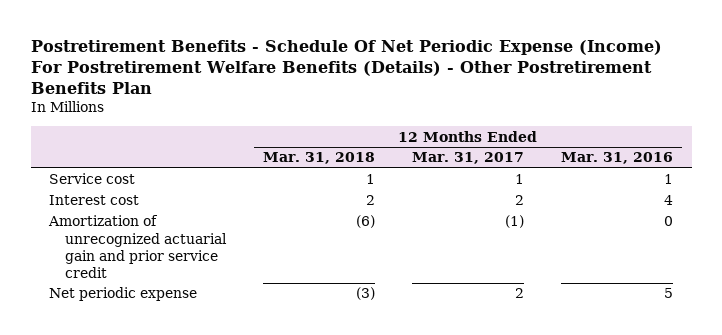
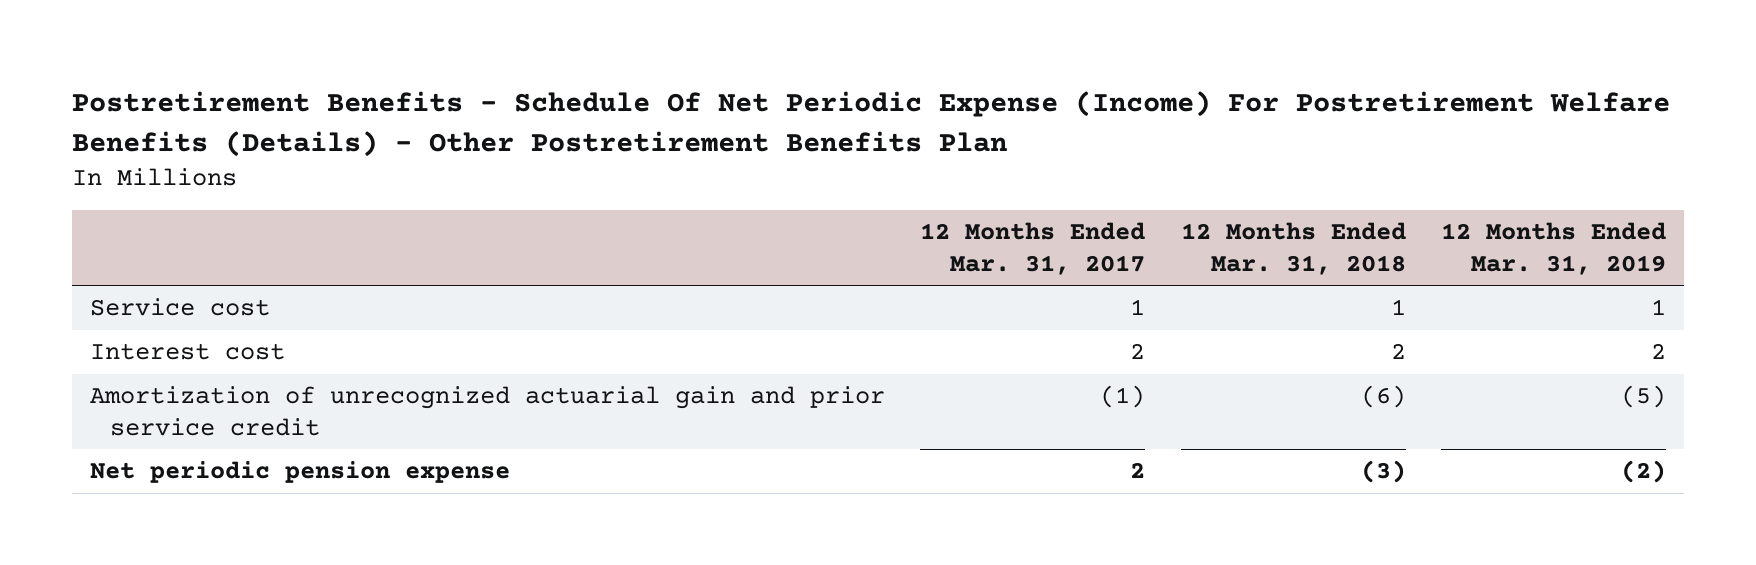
- | 12 Months Ended Mar. 31, 2018 | 12 Months Ended Mar. 31, 2017 | 12 Months Ended Mar. 31, 2016
+ | 12 Months Ended Mar. 31, 2017 | 12 Months Ended Mar. 31, 2018 | 12 Months Ended Mar. 31, 2019
- Net periodic expense | (3) | 2 | 5
+ Net periodic pension expense | 2 | (3) | (2)

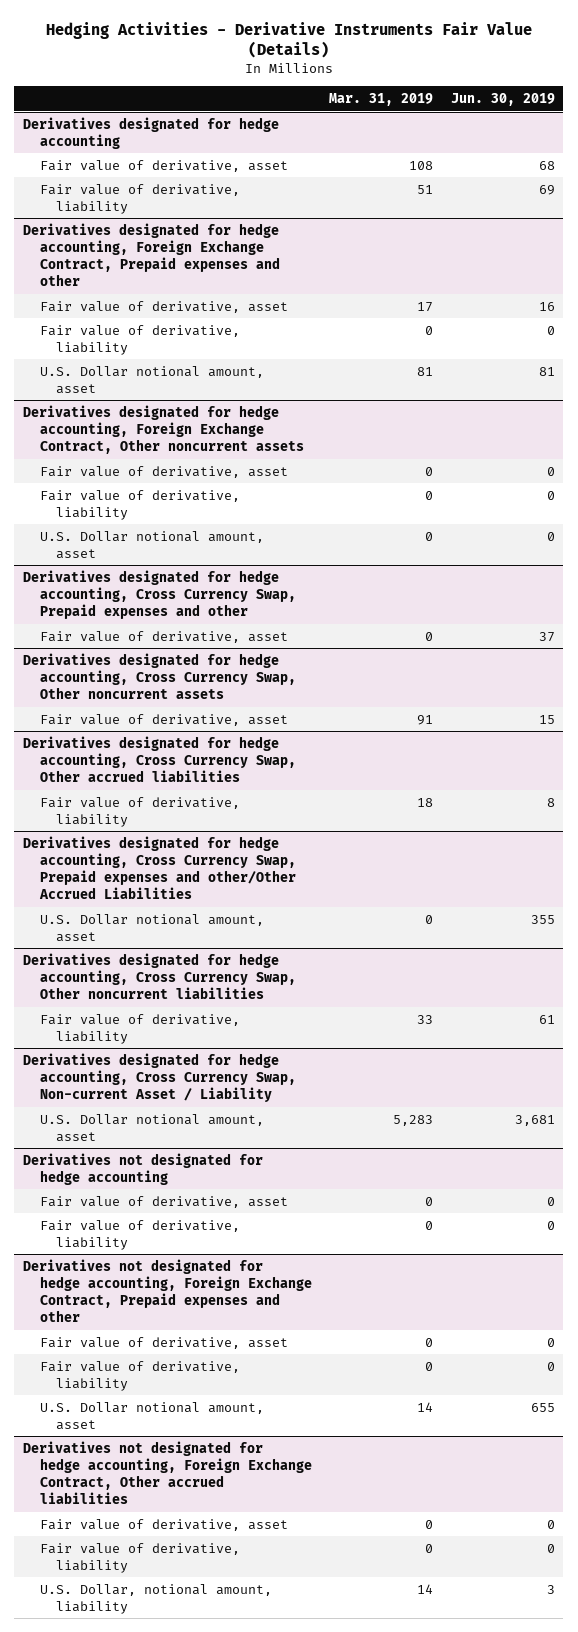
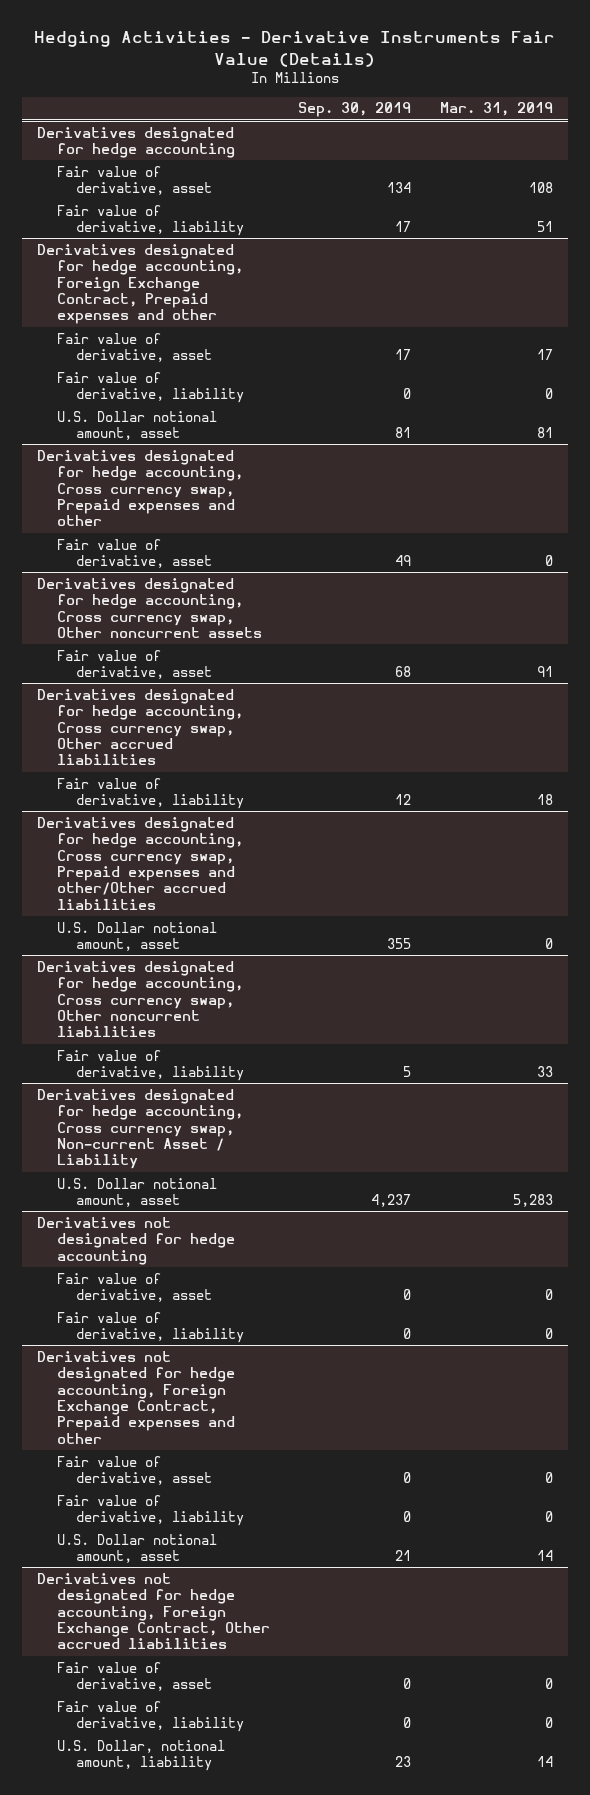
- | Mar. 31, 2019 | Jun. 30, 2019
+ | Sep. 30, 2019 | Mar. 31, 2019
- Derivatives designated for hedge accounting, Foreign Exchange Contract, Other noncurrent assets
- Fair value of derivative, asset | 0 | 0
- Fair value of derivative, liability | 0 | 0
- U.S. Dollar notional amount, asset | 0 | 0
- Derivatives designated for hedge accounting, Cross Currency Swap, Prepaid expenses and other
+ Derivatives designated for hedge accounting, Cross currency swap, Prepaid expenses and other
- Derivatives designated for hedge accounting, Cross Currency Swap, Other noncurrent assets
+ Derivatives designated for hedge accounting, Cross currency swap, Other noncurrent assets
- Derivatives designated for hedge accounting, Cross Currency Swap, Other accrued liabilities
+ Derivatives designated for hedge accounting, Cross currency swap, Other accrued liabilities
- Derivatives designated for hedge accounting, Cross Currency Swap, Prepaid expenses and other/Other Accrued Liabilities
+ Derivatives designated for hedge accounting, Cross currency swap, Prepaid expenses and other/Other accrued liabilities
- Derivatives designated for hedge accounting, Cross Currency Swap, Other noncurrent liabilities
+ Derivatives designated for hedge accounting, Cross currency swap, Other noncurrent liabilities
- Derivatives designated for hedge accounting, Cross Currency Swap, Non-current Asset / Liability
+ Derivatives designated for hedge accounting, Cross currency swap, Non-current Asset / Liability

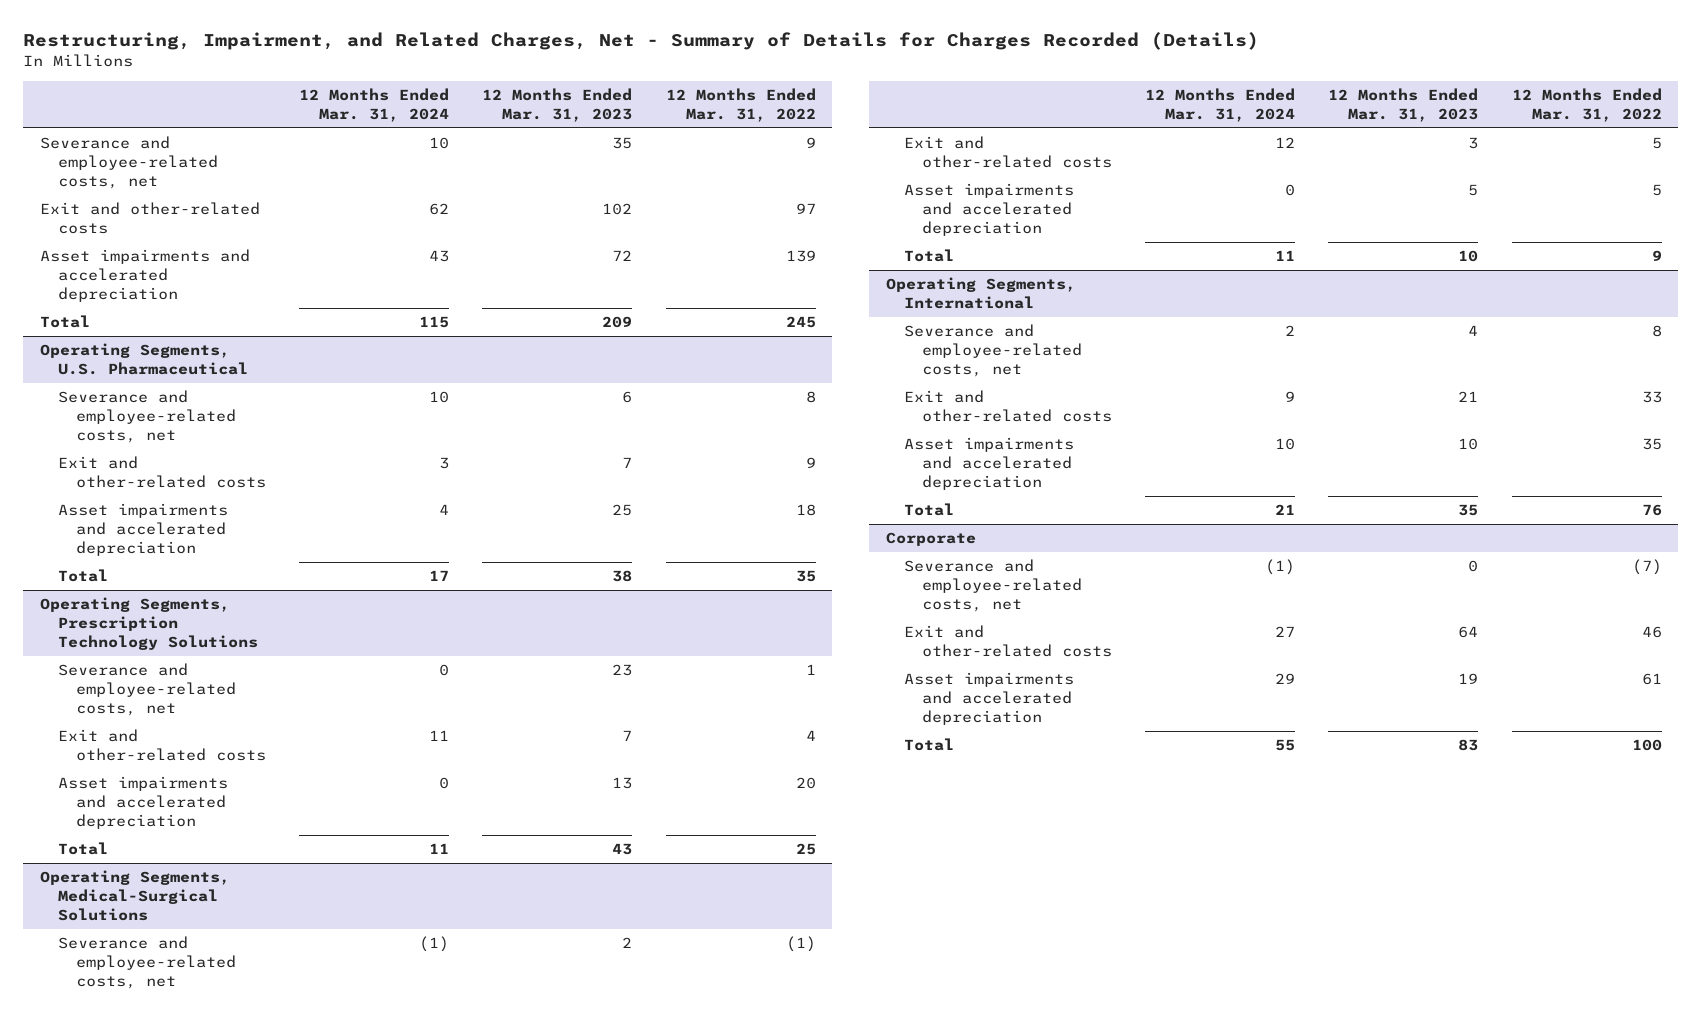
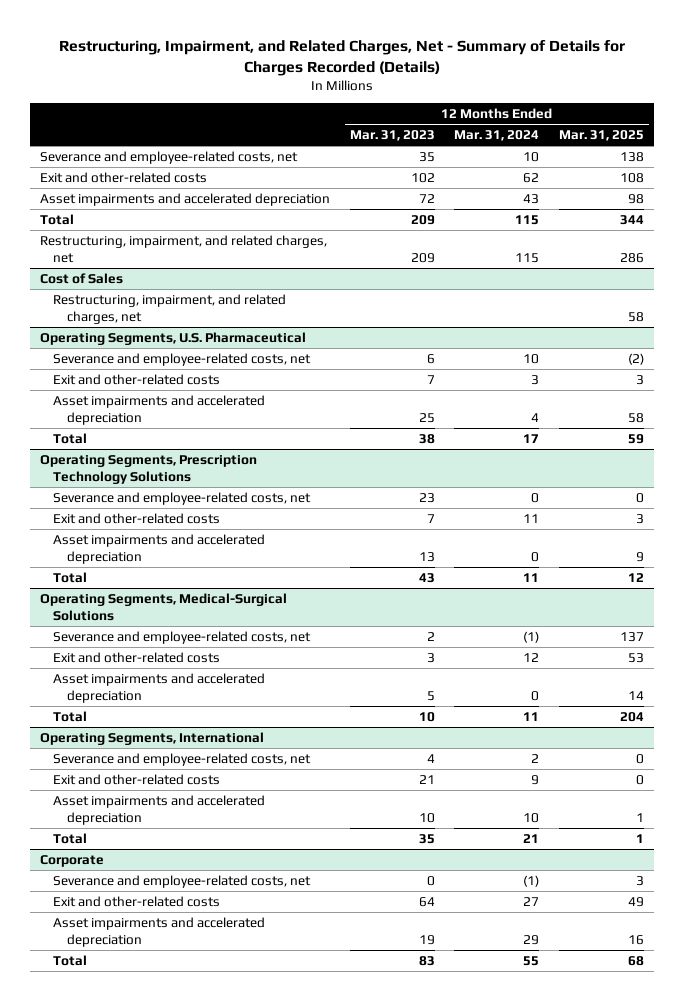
- | 12 Months Ended Mar. 31, 2024 | 12 Months Ended Mar. 31, 2023 | 12 Months Ended Mar. 31, 2022
+ | 12 Months Ended Mar. 31, 2023 | 12 Months Ended Mar. 31, 2024 | 12 Months Ended Mar. 31, 2025
+ Restructuring, impairment, and related charges, net | 209 | 115 | 286
+ Cost of Sales
+ Restructuring, impairment, and related charges, net | | | 58

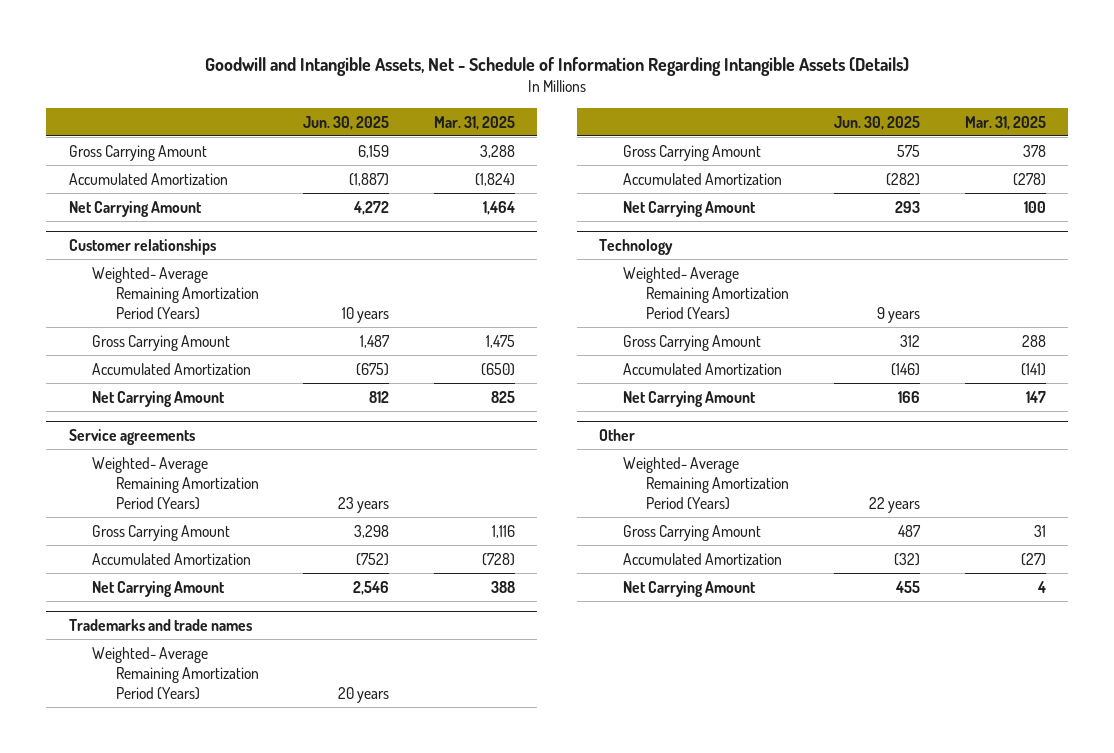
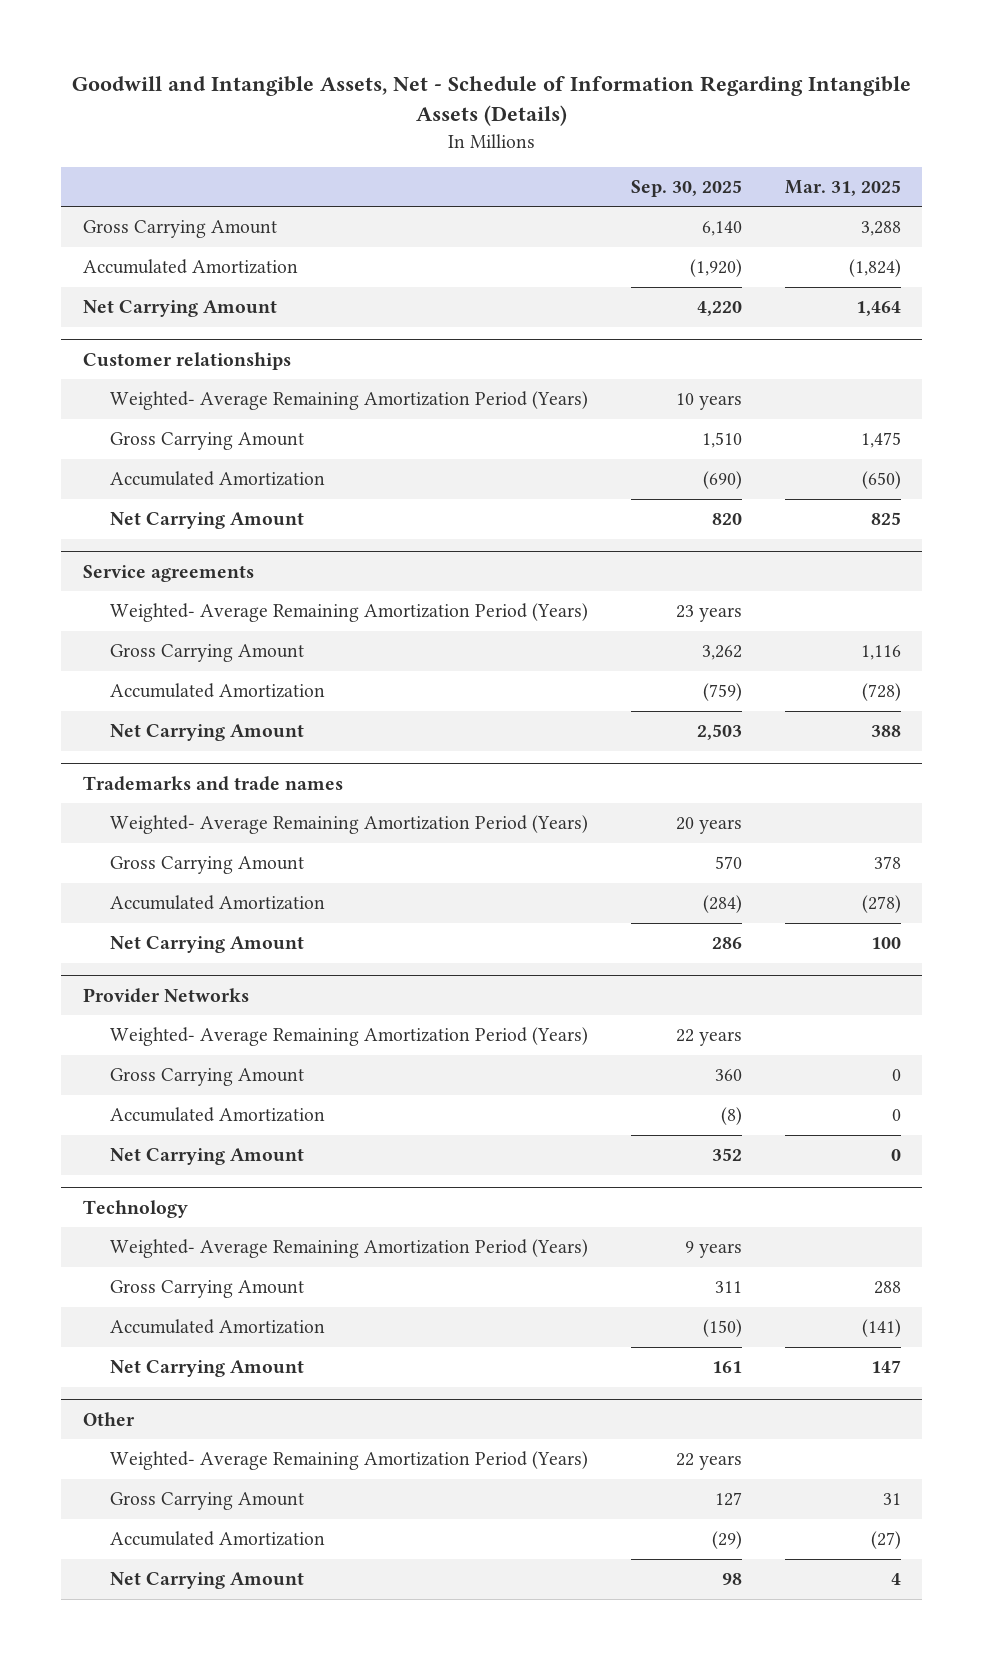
- | Jun. 30, 2025 | Mar. 31, 2025
+ | Sep. 30, 2025 | Mar. 31, 2025
+ Provider Networks
+ Weighted- Average Remaining Amortization Period (Years) | 22 years |
+ Gross Carrying Amount | 360 | 0
+ Accumulated Amortization | (8) | 0
+ Net Carrying Amount | 352 | 0

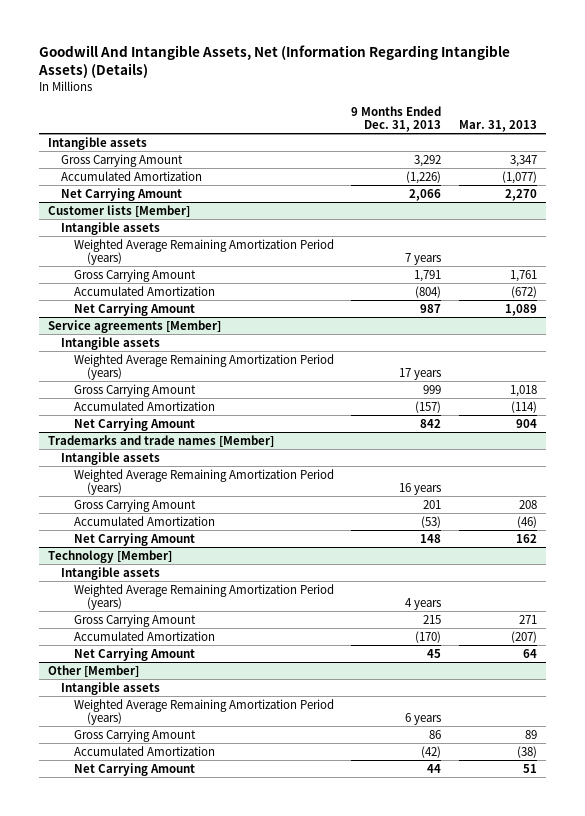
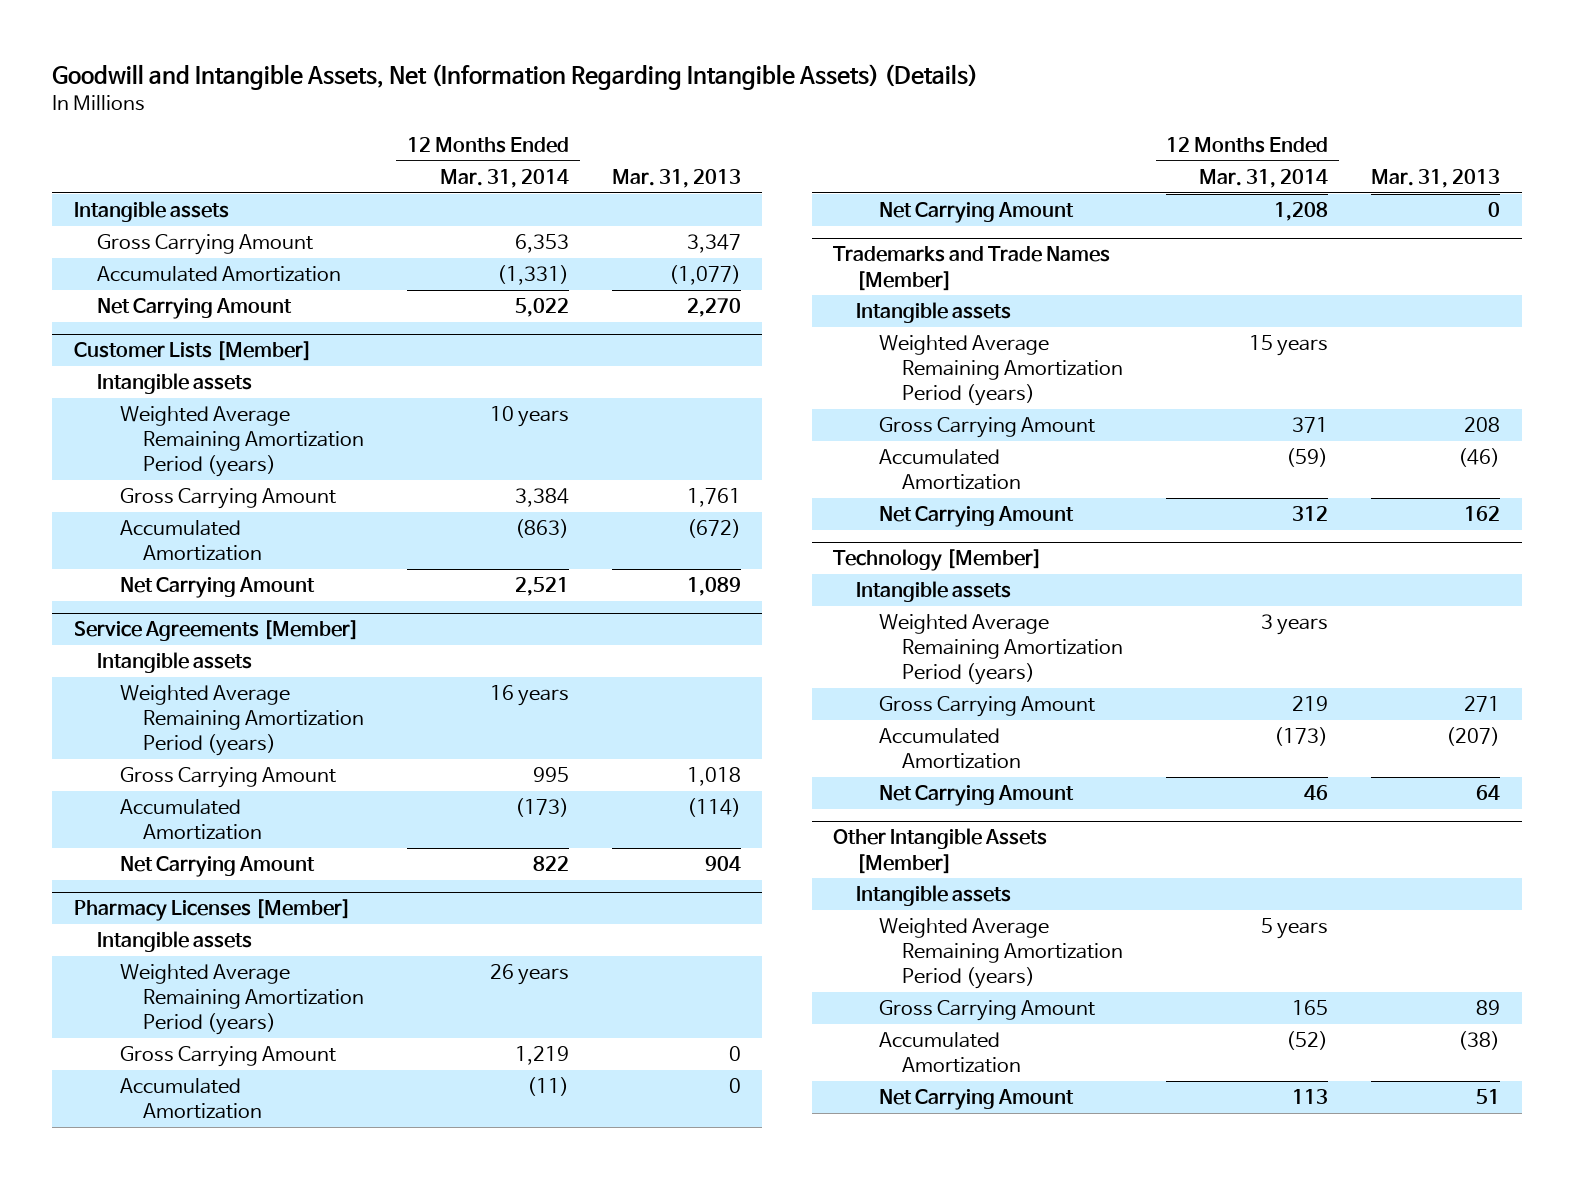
- Goodwill And Intangible Assets, Net (Information Regarding Intangible Assets) (Details)
+ Goodwill and Intangible Assets, Net (Information Regarding Intangible Assets) (Details)
- | 9 Months Ended Dec. 31, 2013 | Mar. 31, 2013
+ | 12 Months Ended Mar. 31, 2014 | Mar. 31, 2013
- Customer lists [Member]
+ Customer Lists [Member]
- Service agreements [Member]
+ Service Agreements [Member]
- Trademarks and trade names [Member]
+ Pharmacy Licenses [Member]
+ Gross Carrying Amount | 1,219 | 0
+ Accumulated Amortization | (11) | 0
+ Net Carrying Amount | 1,208 | 0
+ Trademarks and Trade Names [Member]
+ Intangible assets
+ Weighted Average Remaining Amortization Period (years) | 15 years |
- Other [Member]
+ Other Intangible Assets [Member]

